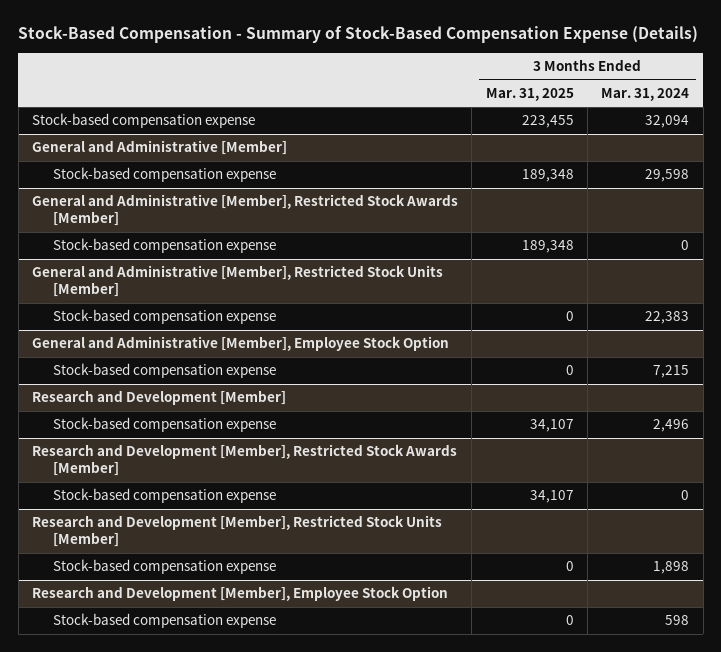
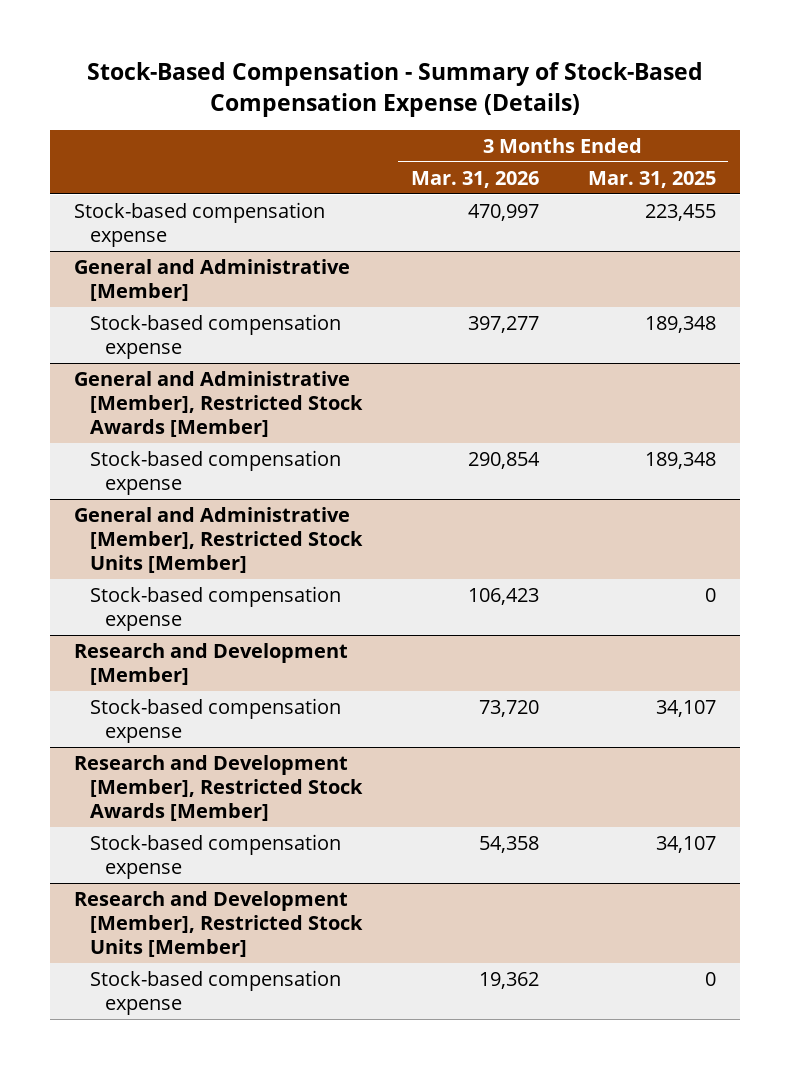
- | 3 Months Ended Mar. 31, 2025 | 3 Months Ended Mar. 31, 2024
+ | 3 Months Ended Mar. 31, 2026 | 3 Months Ended Mar. 31, 2025
- General and Administrative [Member], Employee Stock Option
- Stock-based compensation expense | 0 | 7,215
- Research and Development [Member], Employee Stock Option
- Stock-based compensation expense | 0 | 598

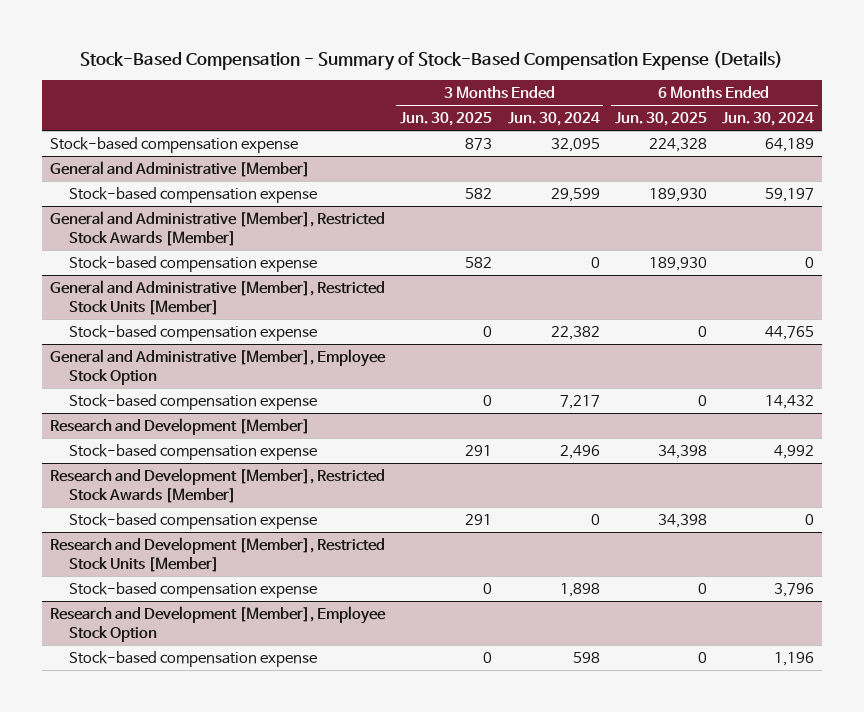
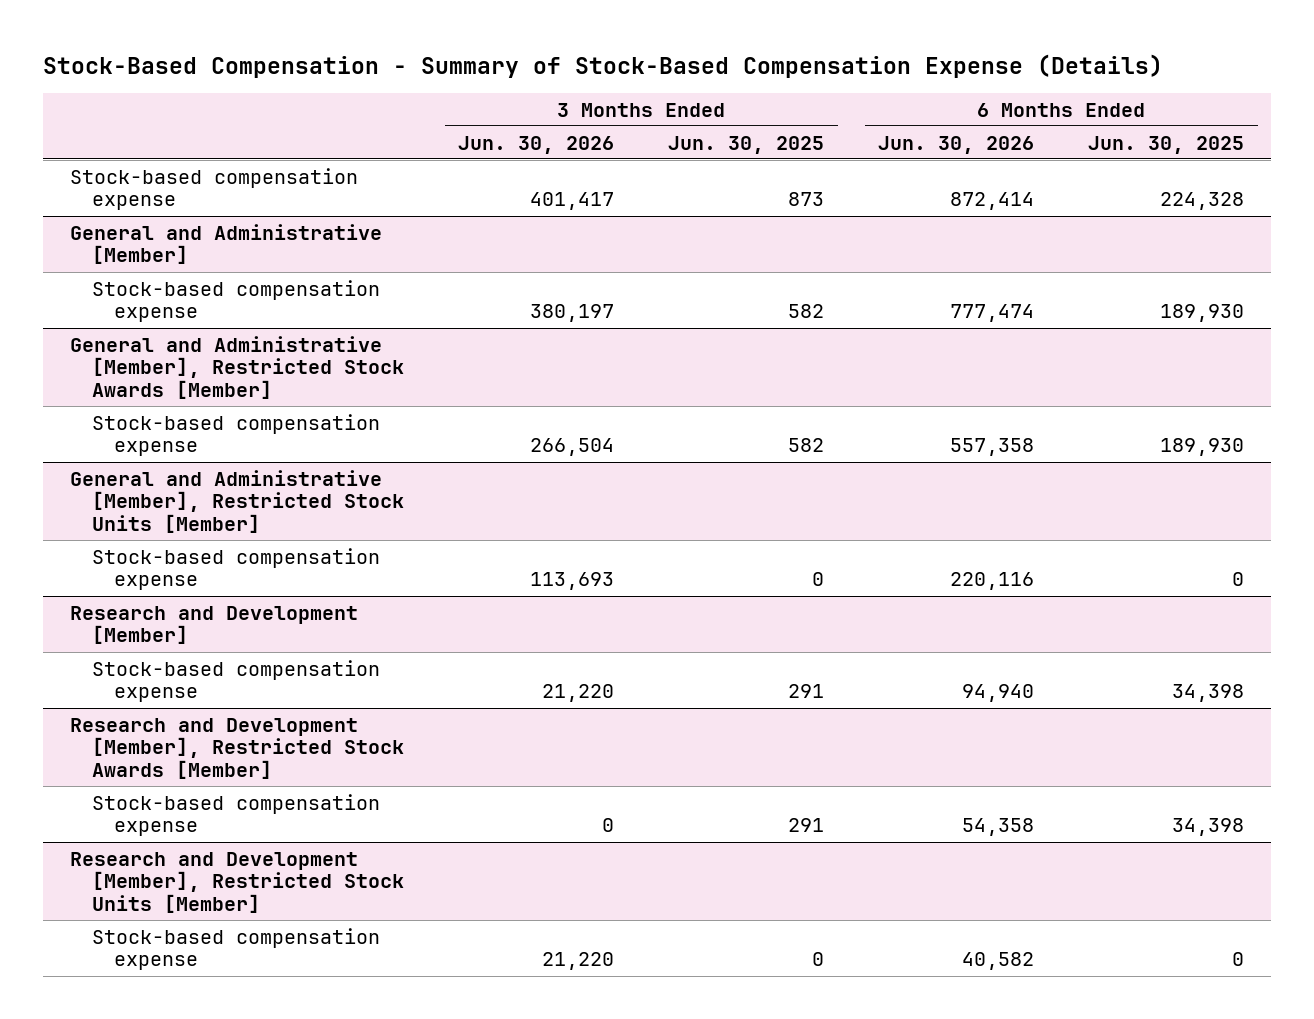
- | 3 Months Ended Jun. 30, 2025 | 3 Months Ended Jun. 30, 2024 | 6 Months Ended Jun. 30, 2025 | 6 Months Ended Jun. 30, 2024
+ | 3 Months Ended Jun. 30, 2026 | 3 Months Ended Jun. 30, 2025 | 6 Months Ended Jun. 30, 2026 | 6 Months Ended Jun. 30, 2025
- General and Administrative [Member], Employee Stock Option
- Stock-based compensation expense | 0 | 7,217 | 0 | 14,432
- Research and Development [Member], Employee Stock Option
- Stock-based compensation expense | 0 | 598 | 0 | 1,196

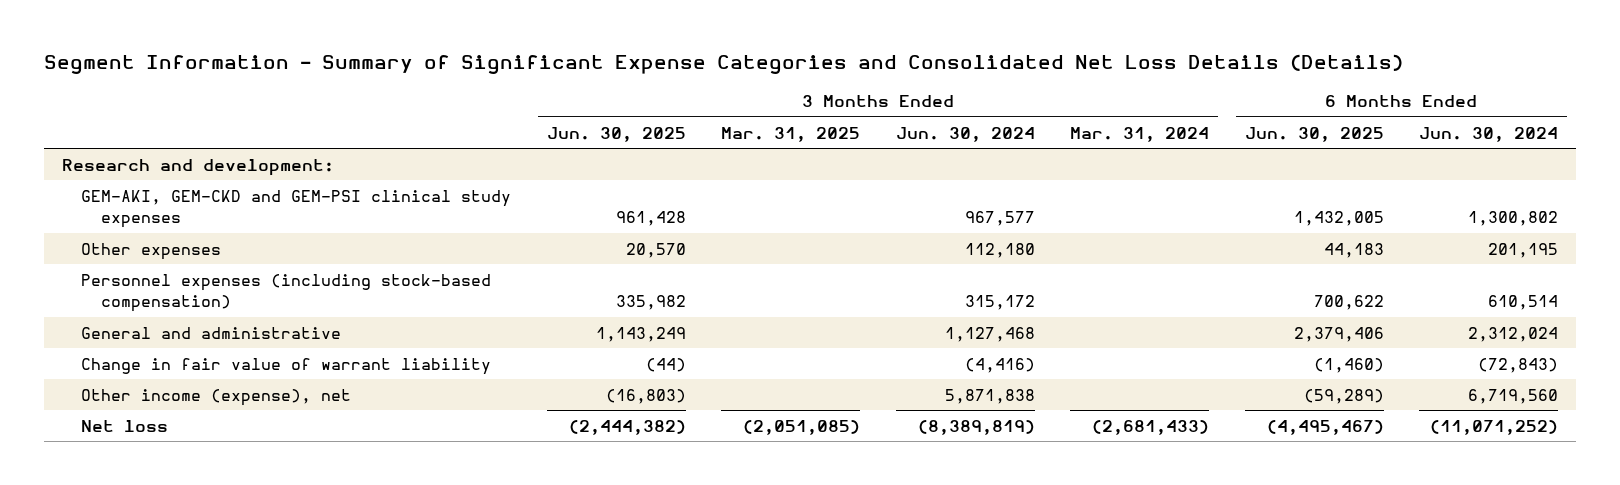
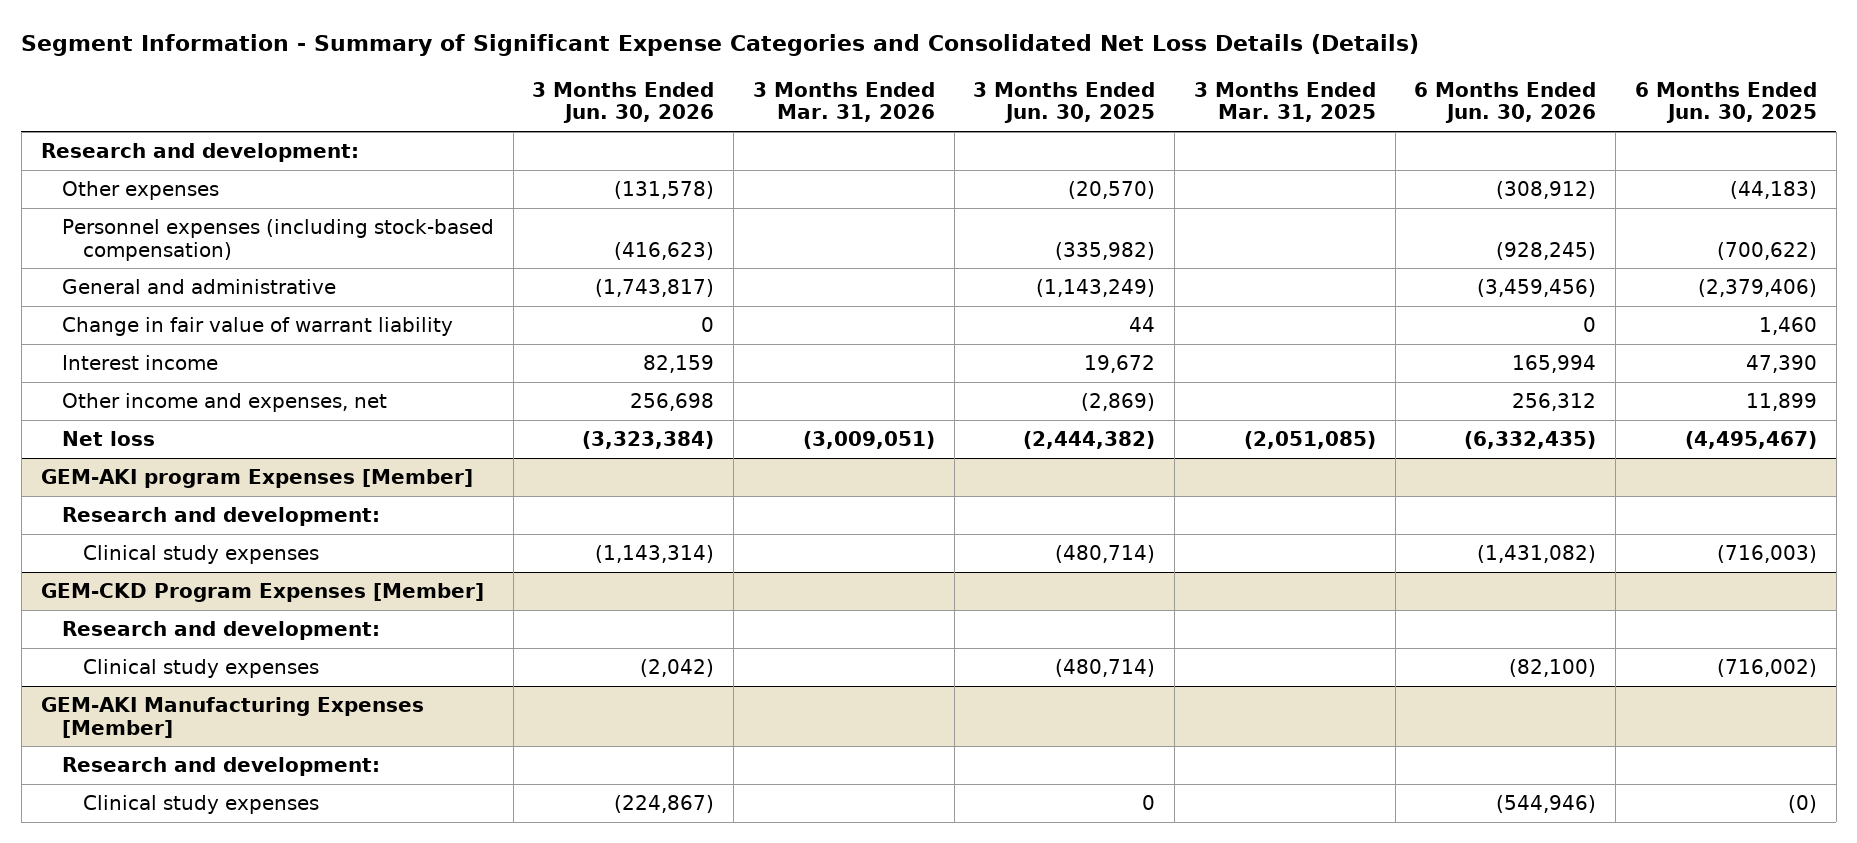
- | 3 Months Ended Jun. 30, 2025 | 3 Months Ended Mar. 31, 2025 | 3 Months Ended Jun. 30, 2024 | 3 Months Ended Mar. 31, 2024 | 6 Months Ended Jun. 30, 2025 | 6 Months Ended Jun. 30, 2024
+ | 3 Months Ended Jun. 30, 2026 | 3 Months Ended Mar. 31, 2026 | 3 Months Ended Jun. 30, 2025 | 3 Months Ended Mar. 31, 2025 | 6 Months Ended Jun. 30, 2026 | 6 Months Ended Jun. 30, 2025
- GEM-AKI, GEM-CKD and GEM-PSI clinical study expenses | 961,428 | | 967,577 | | 1,432,005 | 1,300,802
- Other expenses | 20,570 | | 112,180 | | 44,183 | 201,195
- Personnel expenses (including stock-based compensation) | 335,982 | | 315,172 | | 700,622 | 610,514
- General and administrative | 1,143,249 | | 1,127,468 | | 2,379,406 | 2,312,024
- Change in fair value of warrant liability | (44) | | (4,416) | | (1,460) | (72,843)
- Other income (expense), net | (16,803) | | 5,871,838 | | (59,289) | 6,719,560
+ Other expenses | (131,578) | | (20,570) | | (308,912) | (44,183)
+ Personnel expenses (including stock-based compensation) | (416,623) | | (335,982) | | (928,245) | (700,622)
+ General and administrative | (1,743,817) | | (1,143,249) | | (3,459,456) | (2,379,406)
+ Change in fair value of warrant liability | 0 | | 44 | | 0 | 1,460
+ Interest income | 82,159 | | 19,672 | | 165,994 | 47,390
+ Other income and expenses, net | 256,698 | | (2,869) | | 256,312 | 11,899
+ GEM-AKI program Expenses [Member]
+ Research and development:
+ Clinical study expenses | (1,143,314) | | (480,714) | | (1,431,082) | (716,003)
+ GEM-CKD Program Expenses [Member]
+ Research and development:
+ Clinical study expenses | (2,042) | | (480,714) | | (82,100) | (716,002)
+ GEM-AKI Manufacturing Expenses [Member]
+ Research and development:
+ Clinical study expenses | (224,867) | | 0 | | (544,946) | (0)

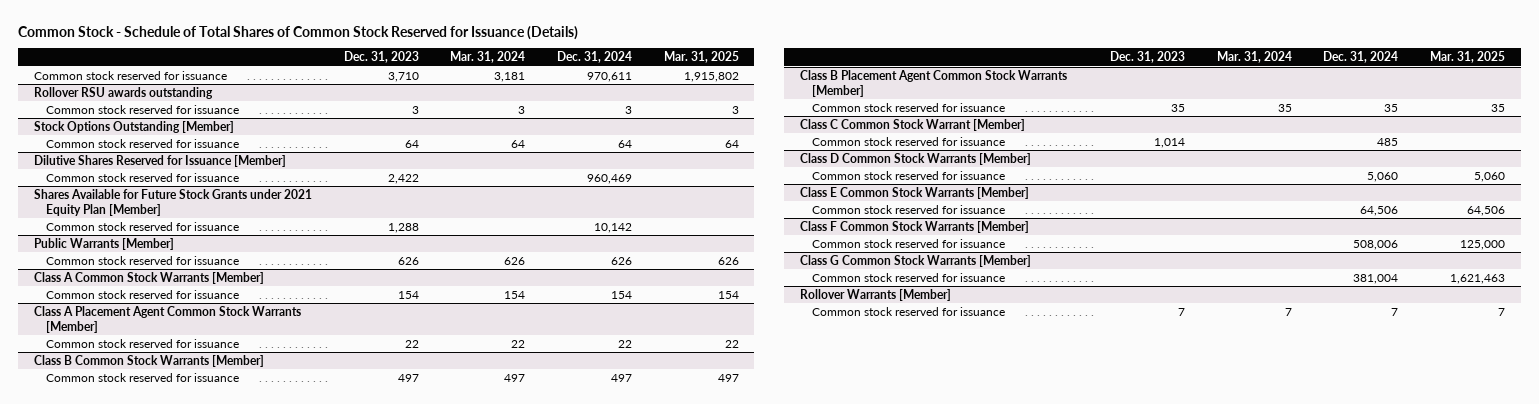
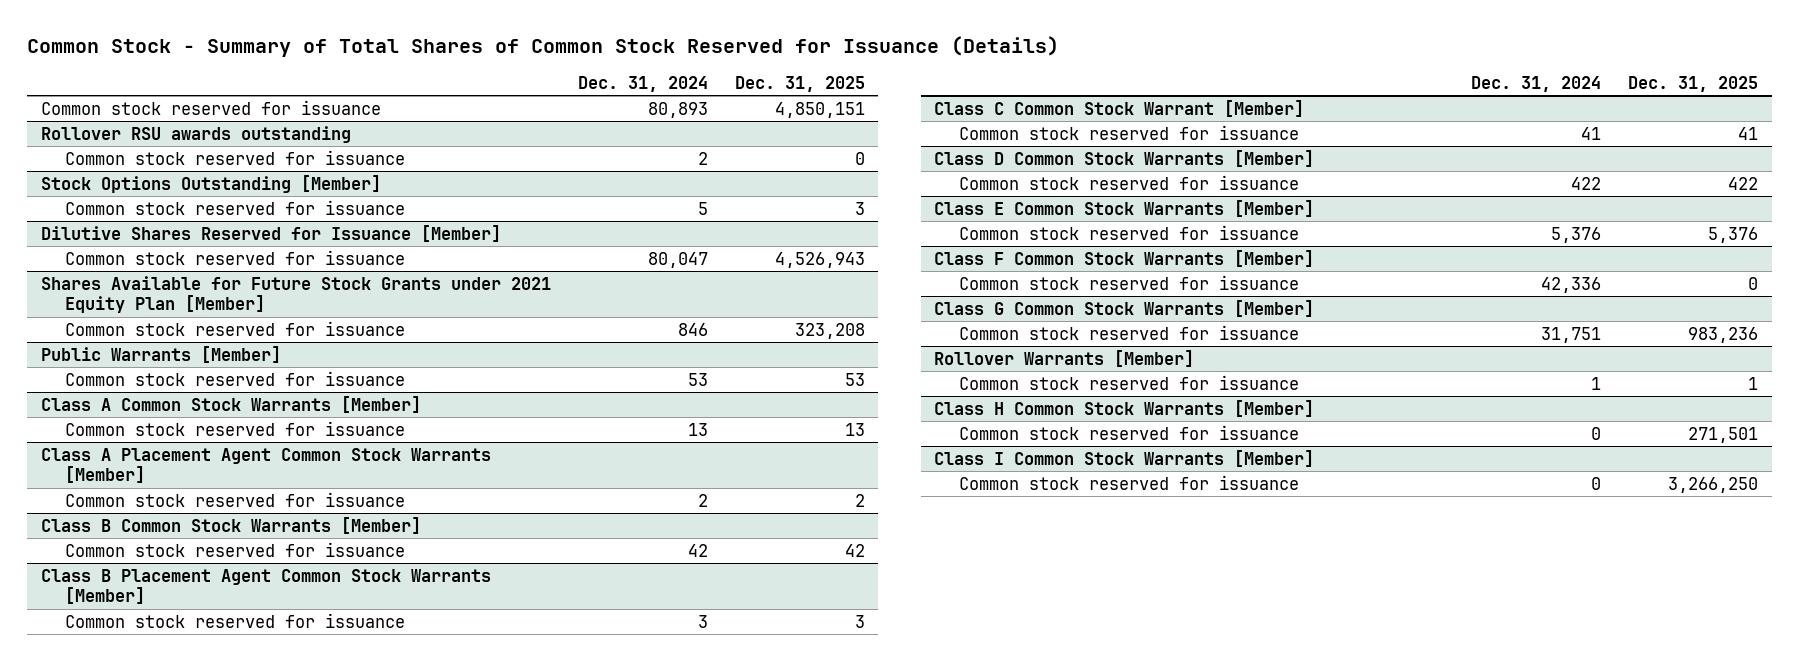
- Common Stock - Schedule of Total Shares of Common Stock Reserved for Issuance (Details)
+ Common Stock - Summary of Total Shares of Common Stock Reserved for Issuance (Details)
- | Dec. 31, 2023 | Mar. 31, 2024 | Dec. 31, 2024 | Mar. 31, 2025
+ | Dec. 31, 2024 | Dec. 31, 2025
- Common stock reserved for issuance | 3,710 | 3,181 | 970,611 | 1,915,802
+ Common stock reserved for issuance | 80,893 | 4,850,151
@ Rollover RSU awards outstanding
- Common stock reserved for issuance | 3 | 3 | 3 | 3
+ Common stock reserved for issuance | 2 | 0
@ Stock Options Outstanding [Member]
- Common stock reserved for issuance | 64 | 64 | 64 | 64
+ Common stock reserved for issuance | 5 | 3
@ Dilutive Shares Reserved for Issuance [Member]
- Common stock reserved for issuance | 2,422 | | 960,469 |
+ Common stock reserved for issuance | 80,047 | 4,526,943
@ Shares Available for Future Stock Grants under 2021 Equity Plan [Member]
- Common stock reserved for issuance | 1,288 | | 10,142 |
+ Common stock reserved for issuance | 846 | 323,208
@ Public Warrants [Member]
- Common stock reserved for issuance | 626 | 626 | 626 | 626
+ Common stock reserved for issuance | 53 | 53
@ Class A Common Stock Warrants [Member]
- Common stock reserved for issuance | 154 | 154 | 154 | 154
+ Common stock reserved for issuance | 13 | 13
@ Class A Placement Agent Common Stock Warrants [Member]
- Common stock reserved for issuance | 22 | 22 | 22 | 22
+ Common stock reserved for issuance | 2 | 2
@ Class B Common Stock Warrants [Member]
- Common stock reserved for issuance | 497 | 497 | 497 | 497
+ Common stock reserved for issuance | 42 | 42
@ Class B Placement Agent Common Stock Warrants [Member]
- Common stock reserved for issuance | 35 | 35 | 35 | 35
+ Common stock reserved for issuance | 3 | 3
@ Class C Common Stock Warrant [Member]
- Common stock reserved for issuance | 1,014 | | 485 |
+ Common stock reserved for issuance | 41 | 41
@ Class D Common Stock Warrants [Member]
- Common stock reserved for issuance | | | 5,060 | 5,060
+ Common stock reserved for issuance | 422 | 422
@ Class E Common Stock Warrants [Member]
- Common stock reserved for issuance | | | 64,506 | 64,506
+ Common stock reserved for issuance | 5,376 | 5,376
@ Class F Common Stock Warrants [Member]
- Common stock reserved for issuance | | | 508,006 | 125,000
+ Common stock reserved for issuance | 42,336 | 0
@ Class G Common Stock Warrants [Member]
- Common stock reserved for issuance | | | 381,004 | 1,621,463
+ Common stock reserved for issuance | 31,751 | 983,236
@ Rollover Warrants [Member]
- Common stock reserved for issuance | 7 | 7 | 7 | 7
+ Common stock reserved for issuance | 1 | 1
+ Class H Common Stock Warrants [Member]
+ Common stock reserved for issuance | 0 | 271,501
+ Class I Common Stock Warrants [Member]
+ Common stock reserved for issuance | 0 | 3,266,250

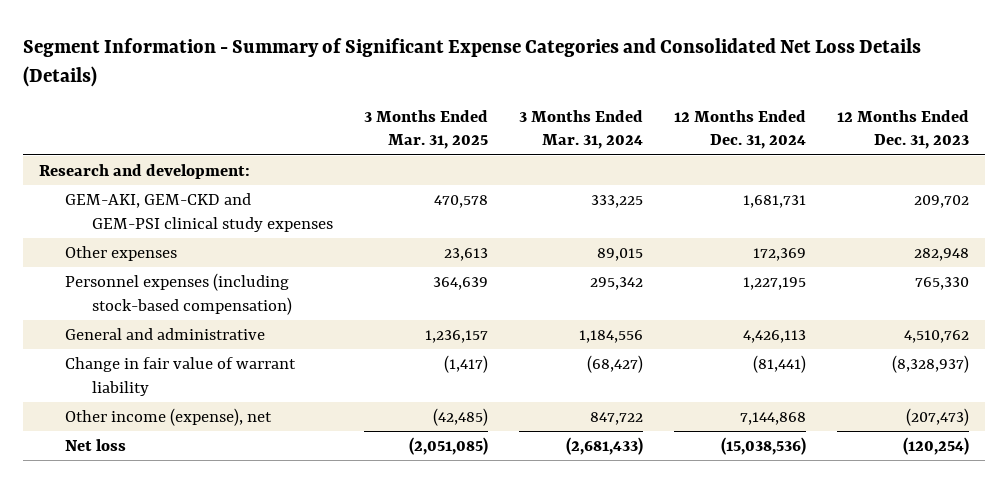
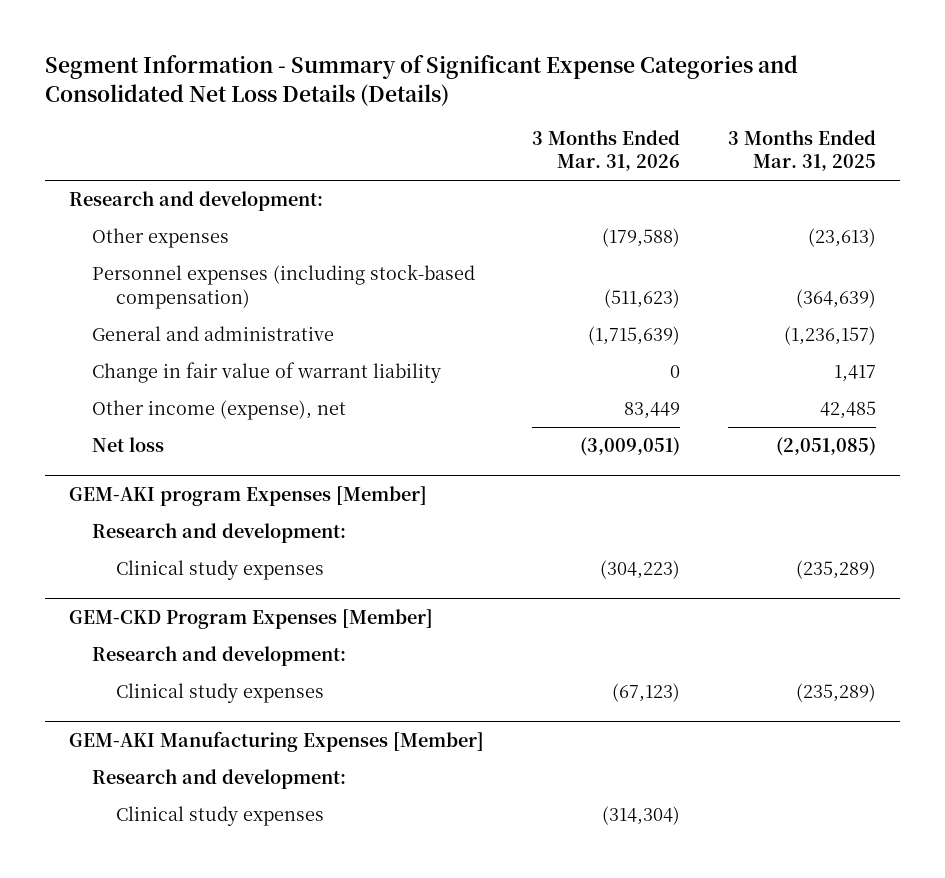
- | 3 Months Ended Mar. 31, 2025 | 3 Months Ended Mar. 31, 2024 | 12 Months Ended Dec. 31, 2024 | 12 Months Ended Dec. 31, 2023
+ | 3 Months Ended Mar. 31, 2026 | 3 Months Ended Mar. 31, 2025
- GEM-AKI, GEM-CKD and GEM-PSI clinical study expenses | 470,578 | 333,225 | 1,681,731 | 209,702
- Other expenses | 23,613 | 89,015 | 172,369 | 282,948
- Personnel expenses (including stock-based compensation) | 364,639 | 295,342 | 1,227,195 | 765,330
- General and administrative | 1,236,157 | 1,184,556 | 4,426,113 | 4,510,762
- Change in fair value of warrant liability | (1,417) | (68,427) | (81,441) | (8,328,937)
- Other income (expense), net | (42,485) | 847,722 | 7,144,868 | (207,473)
+ Other expenses | (179,588) | (23,613)
+ Personnel expenses (including stock-based compensation) | (511,623) | (364,639)
+ General and administrative | (1,715,639) | (1,236,157)
+ Change in fair value of warrant liability | 0 | 1,417
+ Other income (expense), net | 83,449 | 42,485
+ GEM-AKI program Expenses [Member]
+ Research and development:
+ Clinical study expenses | (304,223) | (235,289)
+ GEM-CKD Program Expenses [Member]
+ Research and development:
+ Clinical study expenses | (67,123) | (235,289)
+ GEM-AKI Manufacturing Expenses [Member]
+ Research and development:
+ Clinical study expenses | (314,304) |

